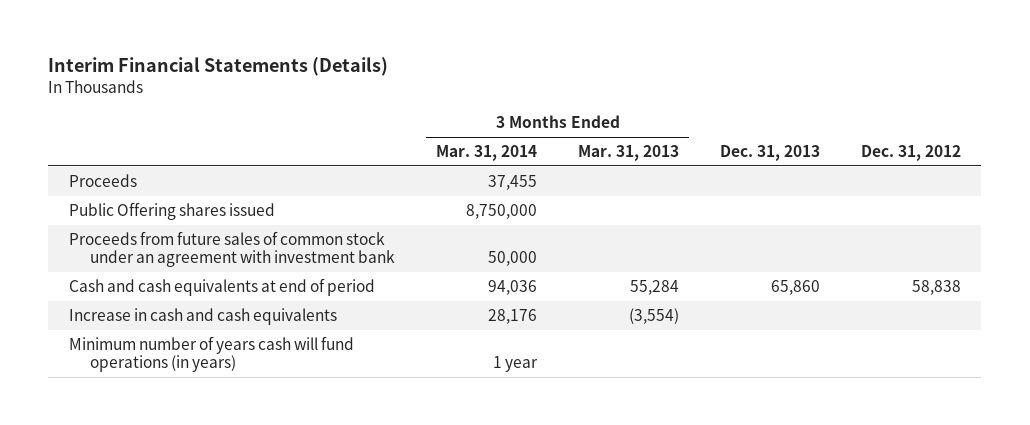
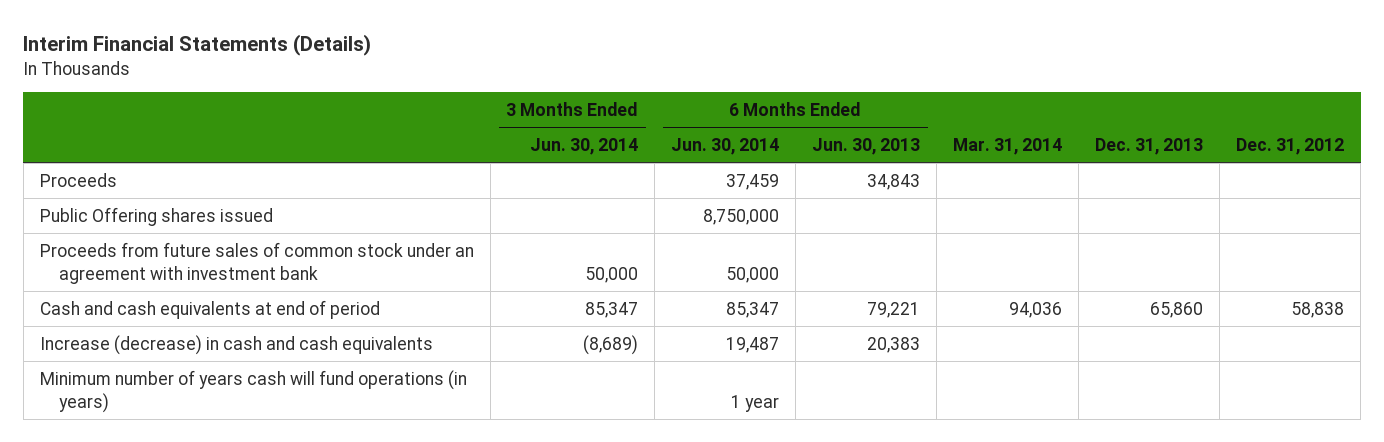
- | 3 Months Ended Mar. 31, 2014 | 3 Months Ended Mar. 31, 2013 | Dec. 31, 2013 | Dec. 31, 2012
+ | 3 Months Ended Jun. 30, 2014 | 6 Months Ended Jun. 30, 2014 | 6 Months Ended Jun. 30, 2013 | Mar. 31, 2014 | Dec. 31, 2013 | Dec. 31, 2012
- Increase in cash and cash equivalents | 28,176 | (3,554) | |
+ Increase (decrease) in cash and cash equivalents | (8,689) | 19,487 | 20,383 | | |

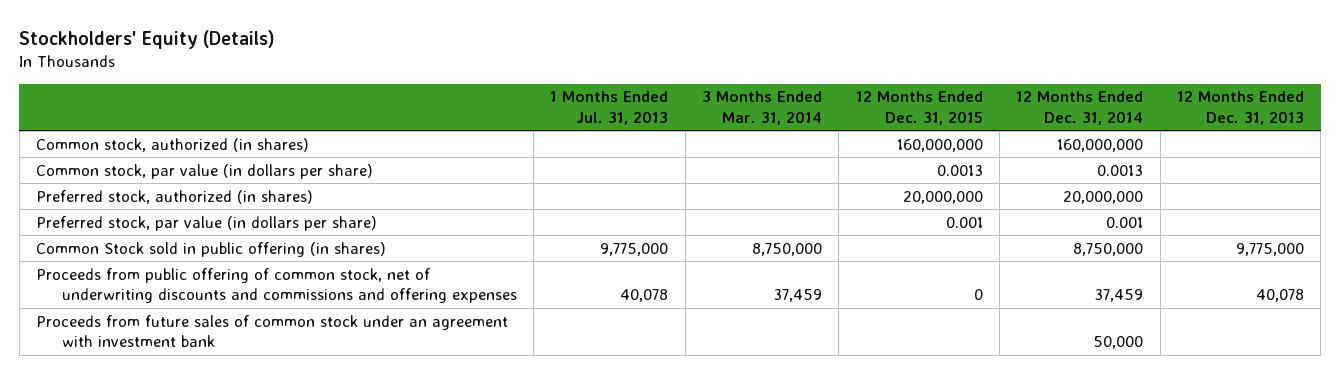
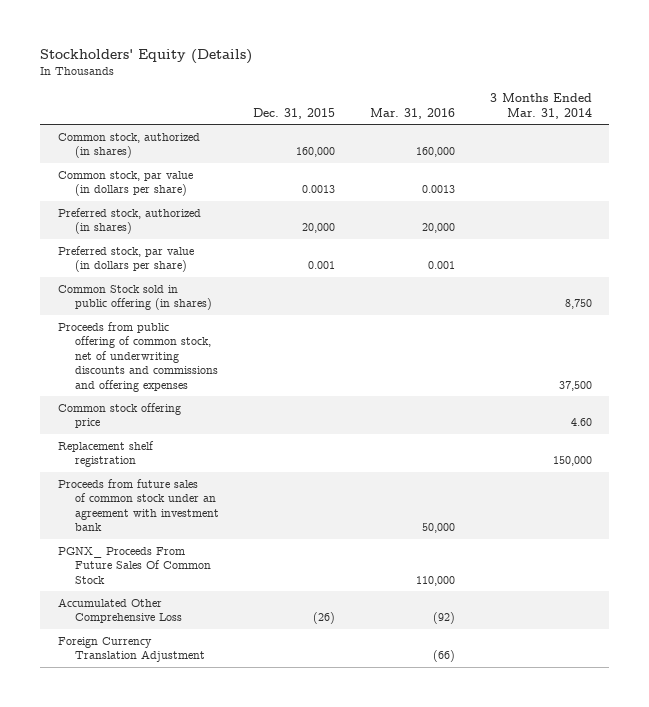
- | 1 Months Ended Jul. 31, 2013 | 3 Months Ended Mar. 31, 2014 | 12 Months Ended Dec. 31, 2015 | 12 Months Ended Dec. 31, 2014 | 12 Months Ended Dec. 31, 2013
+ | Dec. 31, 2015 | Mar. 31, 2016 | 3 Months Ended Mar. 31, 2014
- Common Stock sold in public offering (in shares) | 9,775,000 | 8,750,000 | | 8,750,000 | 9,775,000
- Proceeds from public offering of common stock, net of underwriting discounts and commissions and offering expenses | 40,078 | 37,459 | 0 | 37,459 | 40,078
+ Common Stock sold in public offering (in shares) | | | 8,750
+ Proceeds from public offering of common stock, net of underwriting discounts and commissions and offering expenses | | | 37,500
+ Common stock offering price | | | 4.60
+ Replacement shelf registration | | | 150,000
+ PGNX_ Proceeds From Future Sales Of Common Stock | | 110,000 |
+ Accumulated Other Comprehensive Loss | (26) | (92) |
+ Foreign Currency Translation Adjustment | | (66) |

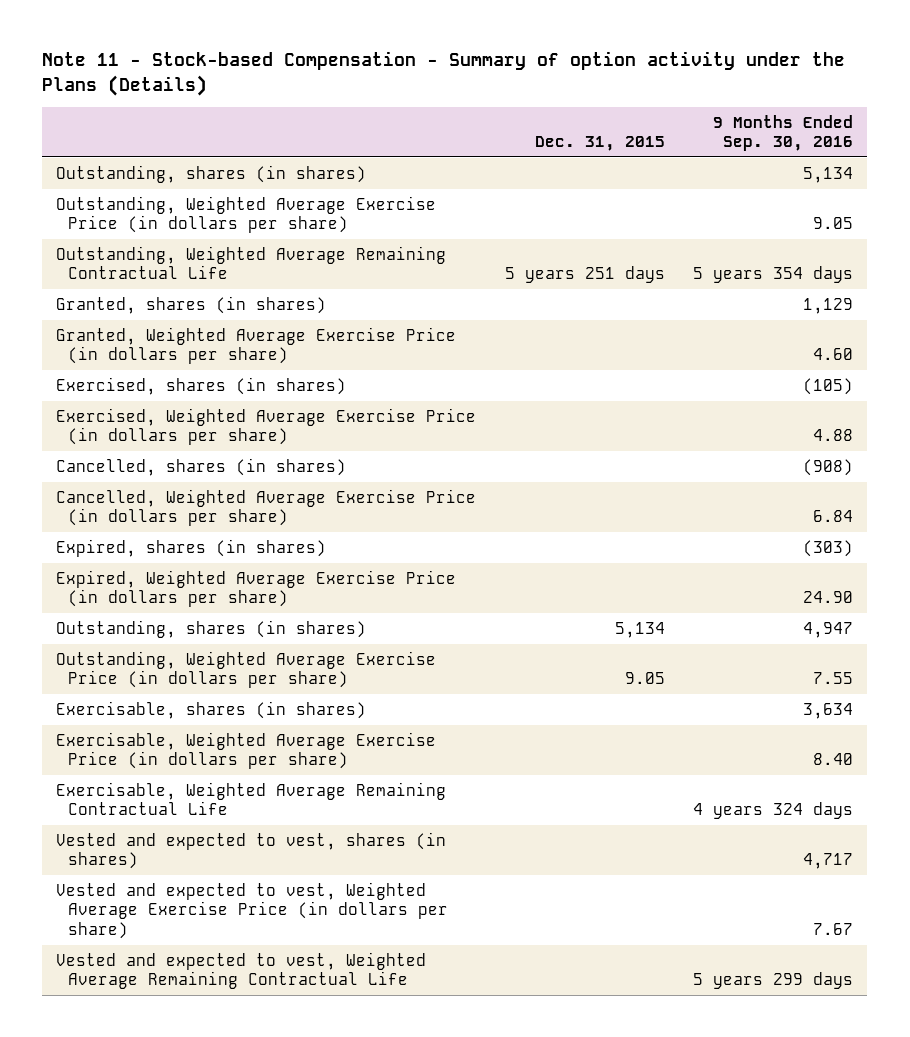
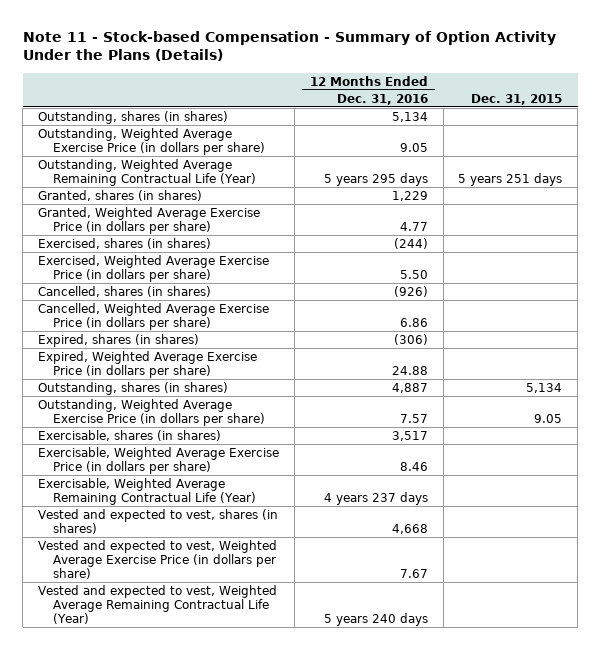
- Note 11 - Stock-based Compensation - Summary of option activity under the Plans (Details)
+ Note 11 - Stock-based Compensation - Summary of Option Activity Under the Plans (Details)
- | Dec. 31, 2015 | 9 Months Ended Sep. 30, 2016
+ | 12 Months Ended Dec. 31, 2016 | Dec. 31, 2015
- Outstanding, Weighted Average Remaining Contractual Life | 5 years 251 days | 5 years 354 days
+ Outstanding, Weighted Average Remaining Contractual Life (Year) | 5 years 295 days | 5 years 251 days
- Exercisable, Weighted Average Remaining Contractual Life | | 4 years 324 days
+ Exercisable, Weighted Average Remaining Contractual Life (Year) | 4 years 237 days |
- Vested and expected to vest, Weighted Average Remaining Contractual Life | | 5 years 299 days
+ Vested and expected to vest, Weighted Average Remaining Contractual Life (Year) | 5 years 240 days |

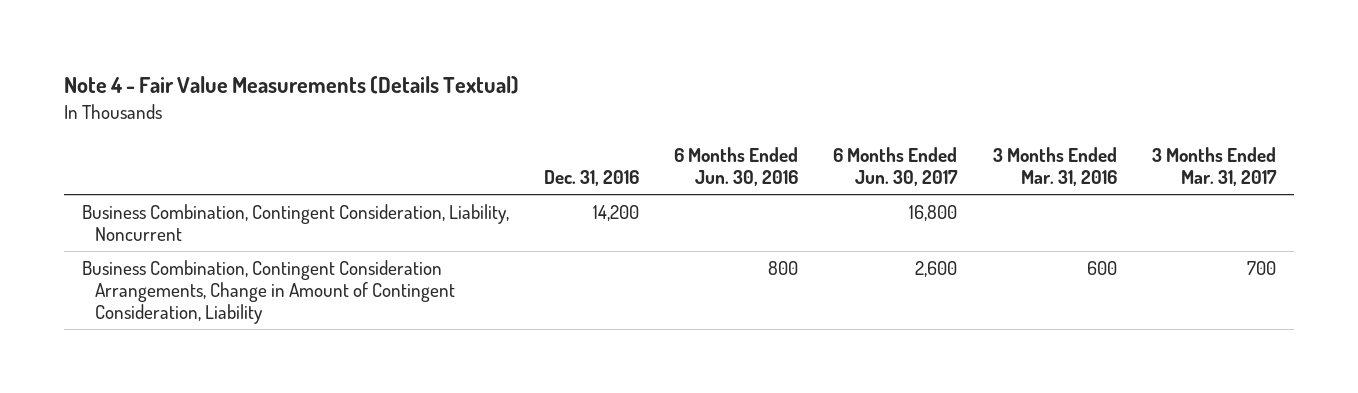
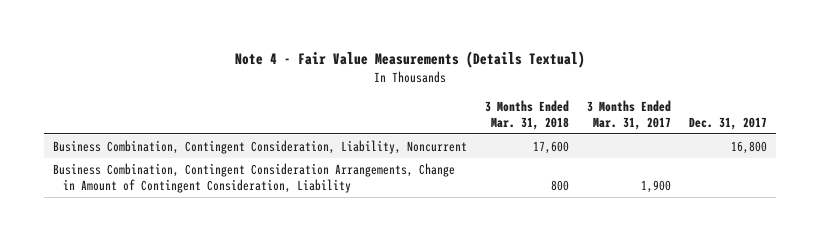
- | Dec. 31, 2016 | 6 Months Ended Jun. 30, 2016 | 6 Months Ended Jun. 30, 2017 | 3 Months Ended Mar. 31, 2016 | 3 Months Ended Mar. 31, 2017
+ | 3 Months Ended Mar. 31, 2018 | 3 Months Ended Mar. 31, 2017 | Dec. 31, 2017
- Business Combination, Contingent Consideration Arrangements, Change in Amount of Contingent Consideration, Liability | | 800 | 2,600 | 600 | 700
+ Business Combination, Contingent Consideration Arrangements, Change in Amount of Contingent Consideration, Liability | 800 | 1,900 |

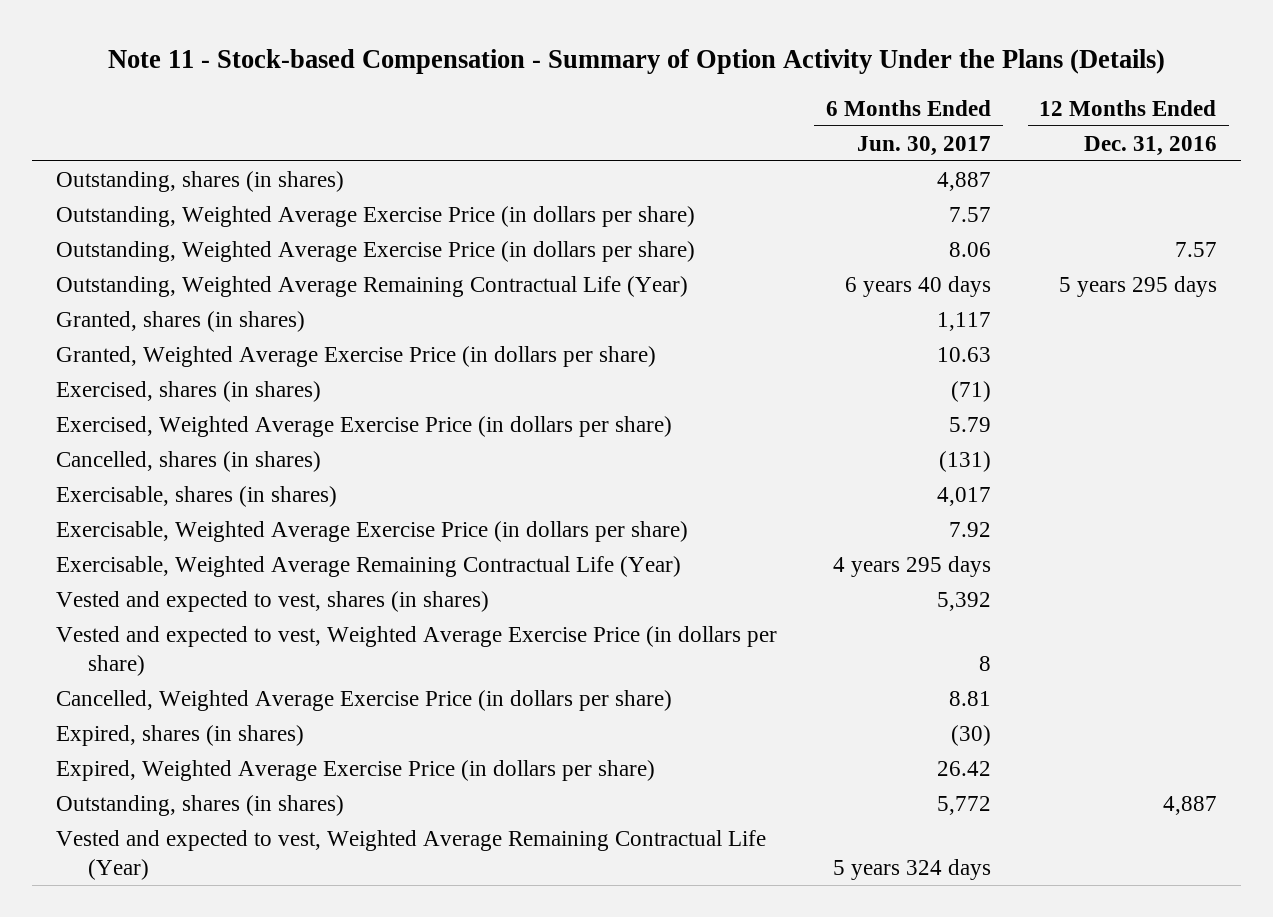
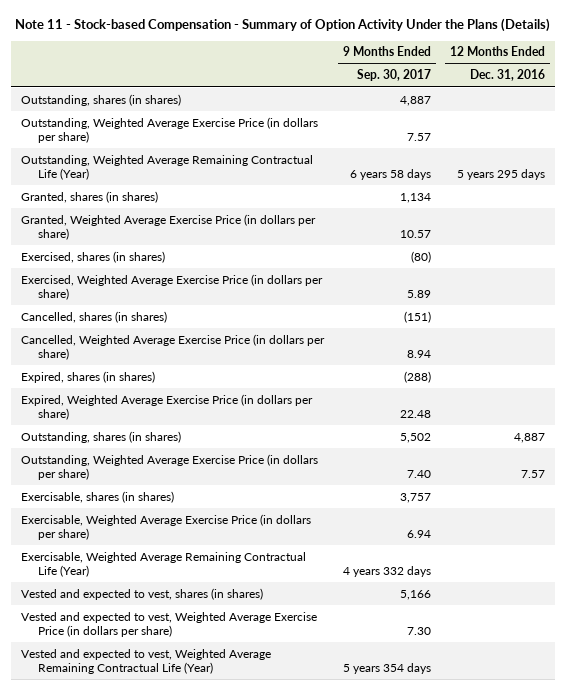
- | 6 Months Ended Jun. 30, 2017 | 12 Months Ended Dec. 31, 2016
+ | 9 Months Ended Sep. 30, 2017 | 12 Months Ended Dec. 31, 2016
moved up: Cancelled, Weighted Average Exercise Price (in dollars per share) | 8.94 |
moved up: Expired, shares (in shares) | (288) |
moved up: Expired, Weighted Average Exercise Price (in dollars per share) | 22.48 |
moved up: Outstanding, shares (in shares) | 5,502 | 4,887
moved down: Outstanding, Weighted Average Exercise Price (in dollars per share) | 7.40 | 7.57

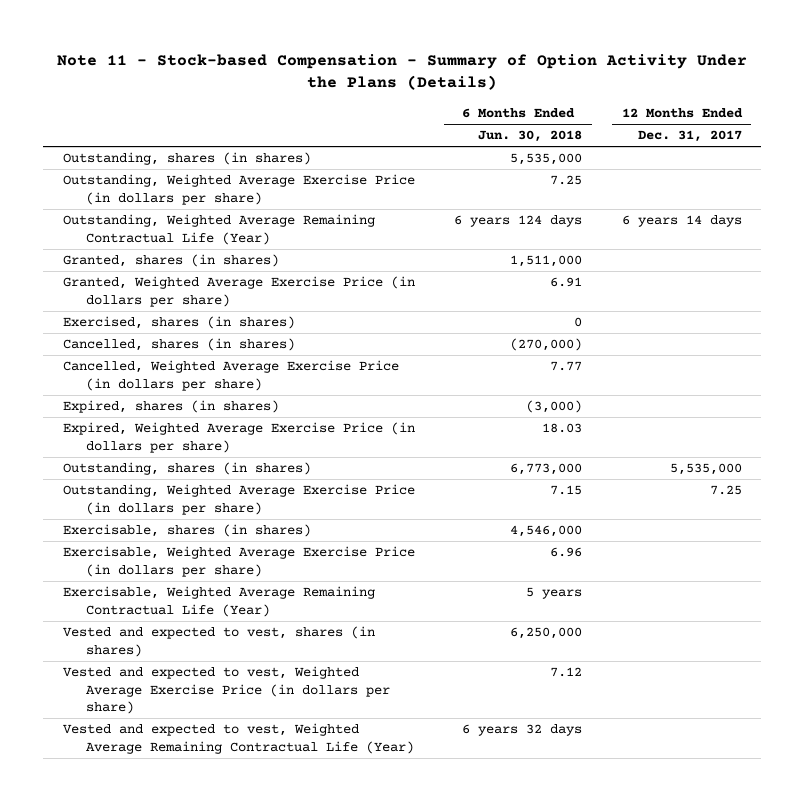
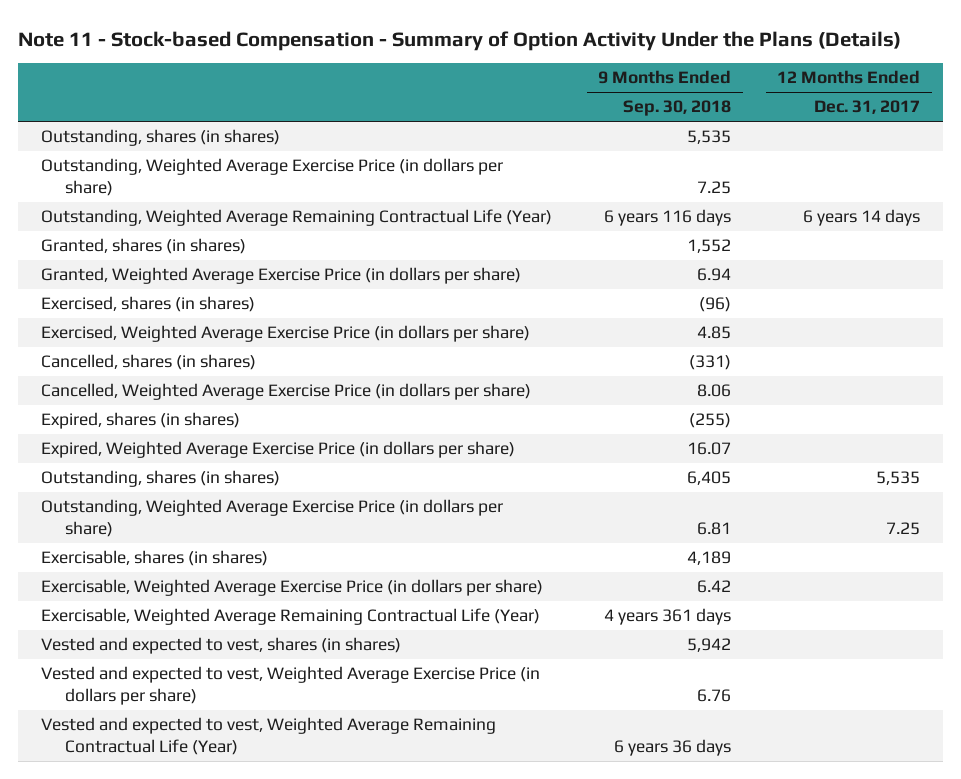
- | 6 Months Ended Jun. 30, 2018 | 12 Months Ended Dec. 31, 2017
+ | 9 Months Ended Sep. 30, 2018 | 12 Months Ended Dec. 31, 2017
+ Exercised, Weighted Average Exercise Price (in dollars per share) | 4.85 |
- Outstanding, shares (in shares) | 6,773,000 | 5,535,000
+ Outstanding, shares (in shares) | 6,405 | 5,535

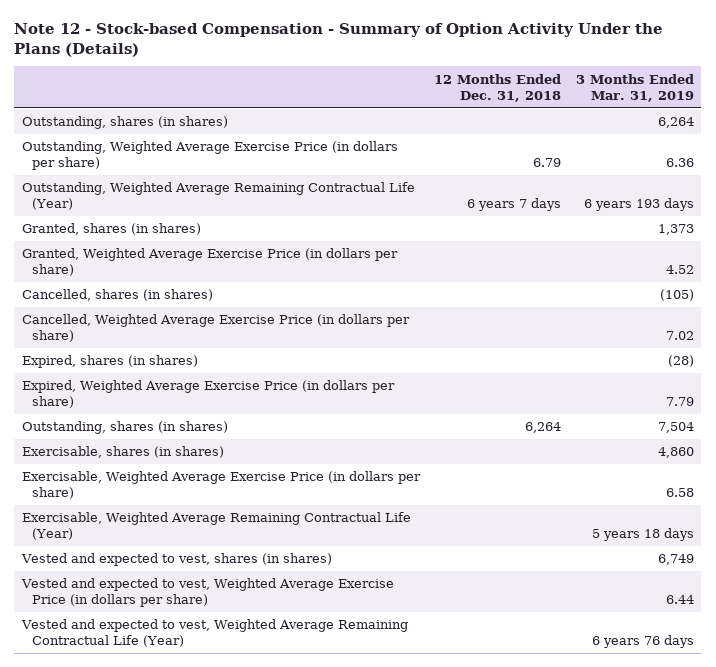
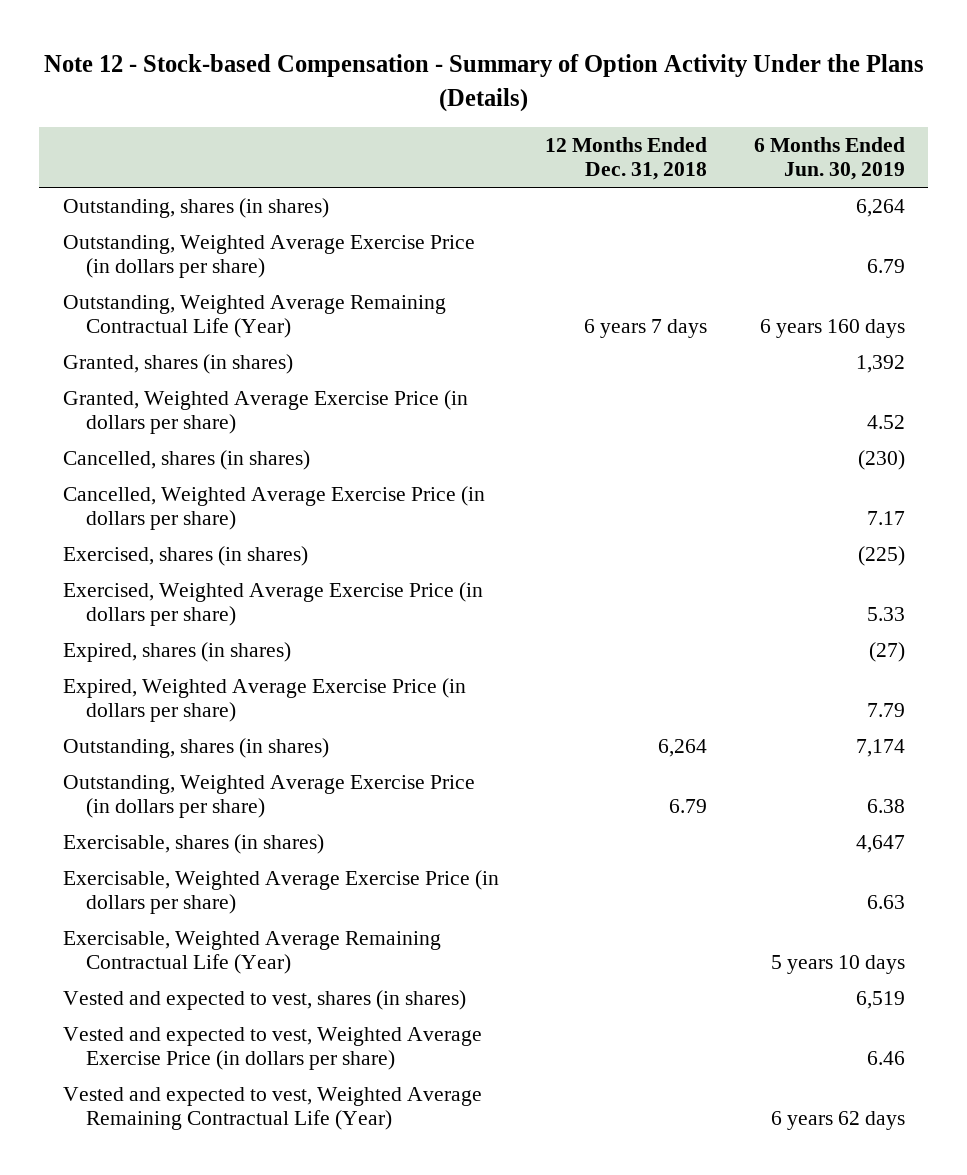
- | 12 Months Ended Dec. 31, 2018 | 3 Months Ended Mar. 31, 2019
+ | 12 Months Ended Dec. 31, 2018 | 6 Months Ended Jun. 30, 2019
+ Outstanding, Weighted Average Exercise Price (in dollars per share) | | 6.79
+ Exercised, shares (in shares) | | (225)
+ Exercised, Weighted Average Exercise Price (in dollars per share) | | 5.33
moved down: Outstanding, Weighted Average Exercise Price (in dollars per share) | 6.79 | 6.38

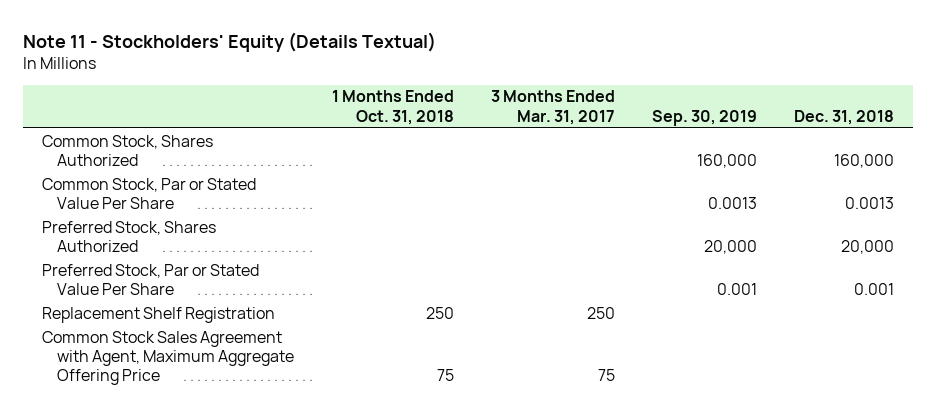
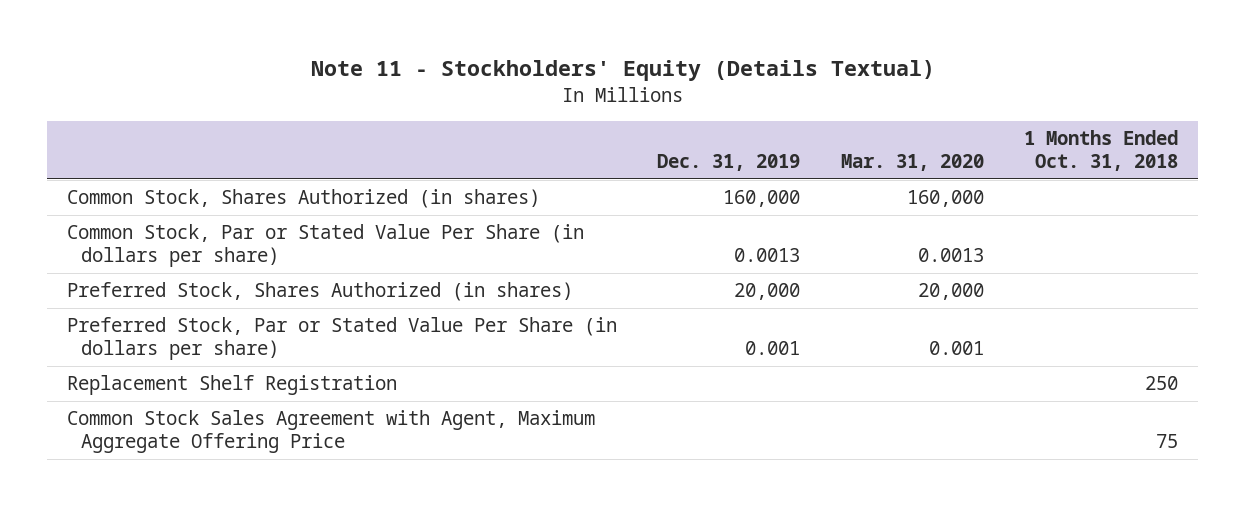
- | 1 Months Ended Oct. 31, 2018 | 3 Months Ended Mar. 31, 2017 | Sep. 30, 2019 | Dec. 31, 2018
+ | Dec. 31, 2019 | Mar. 31, 2020 | 1 Months Ended Oct. 31, 2018
- Common Stock, Shares Authorized | | | 160,000 | 160,000
- Common Stock, Par or Stated Value Per Share | | | 0.0013 | 0.0013
- Preferred Stock, Shares Authorized | | | 20,000 | 20,000
- Preferred Stock, Par or Stated Value Per Share | | | 0.001 | 0.001
+ Common Stock, Shares Authorized (in shares) | 160,000 | 160,000 |
+ Common Stock, Par or Stated Value Per Share (in dollars per share) | 0.0013 | 0.0013 |
+ Preferred Stock, Shares Authorized (in shares) | 20,000 | 20,000 |
+ Preferred Stock, Par or Stated Value Per Share (in dollars per share) | 0.001 | 0.001 |

